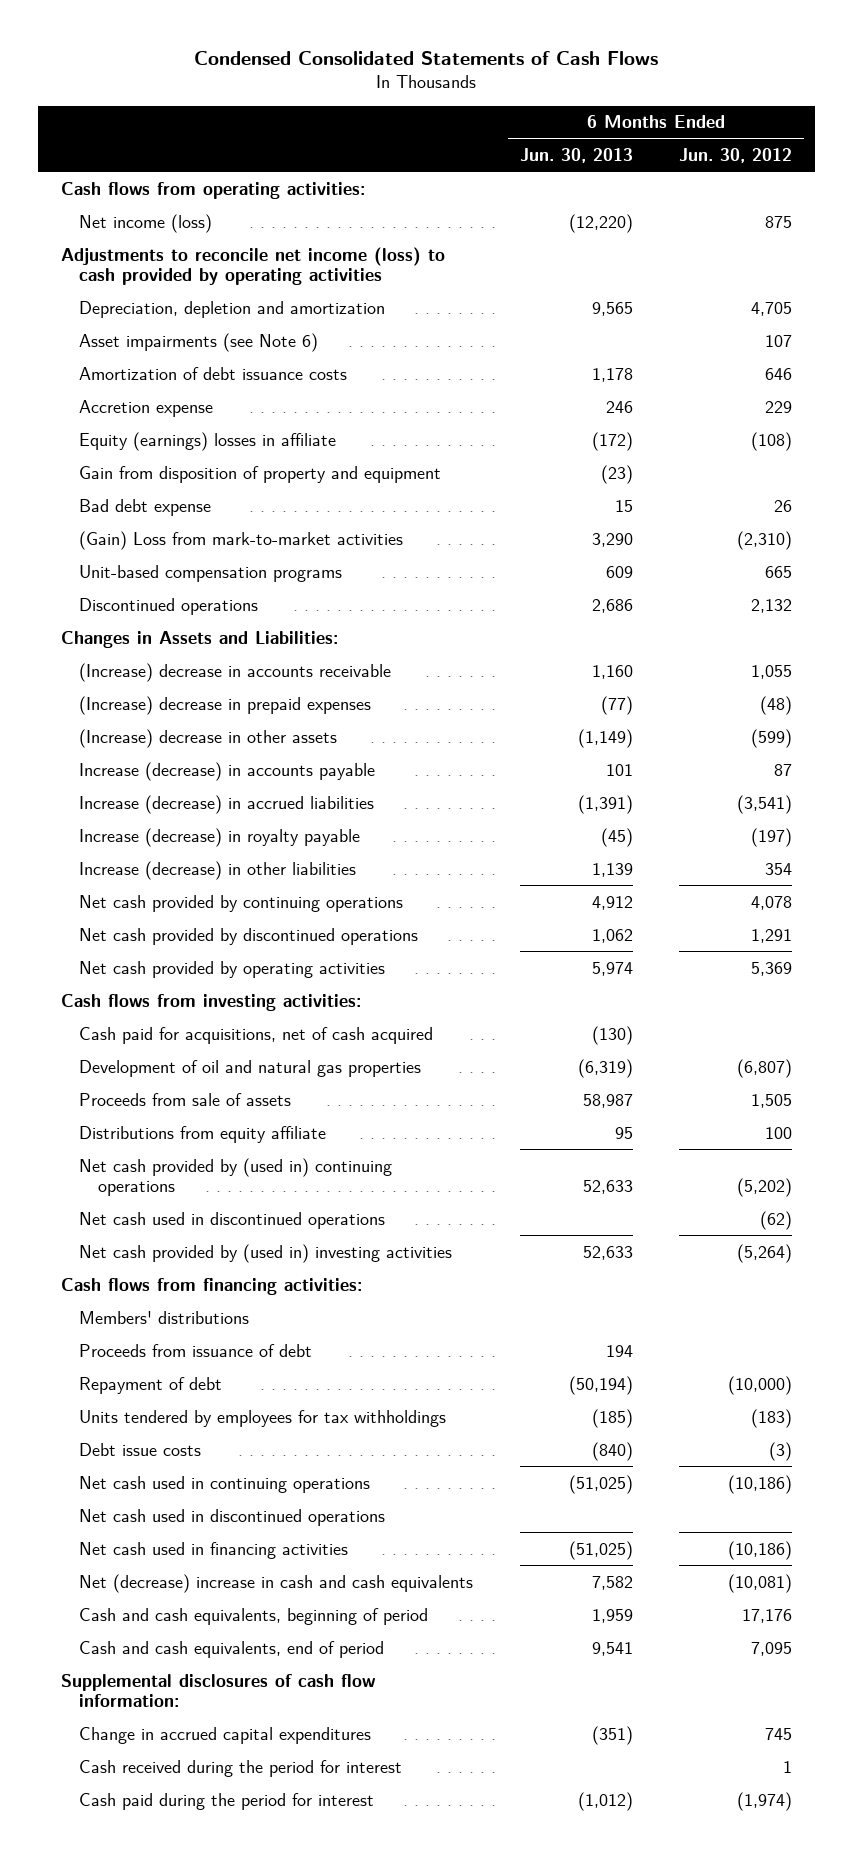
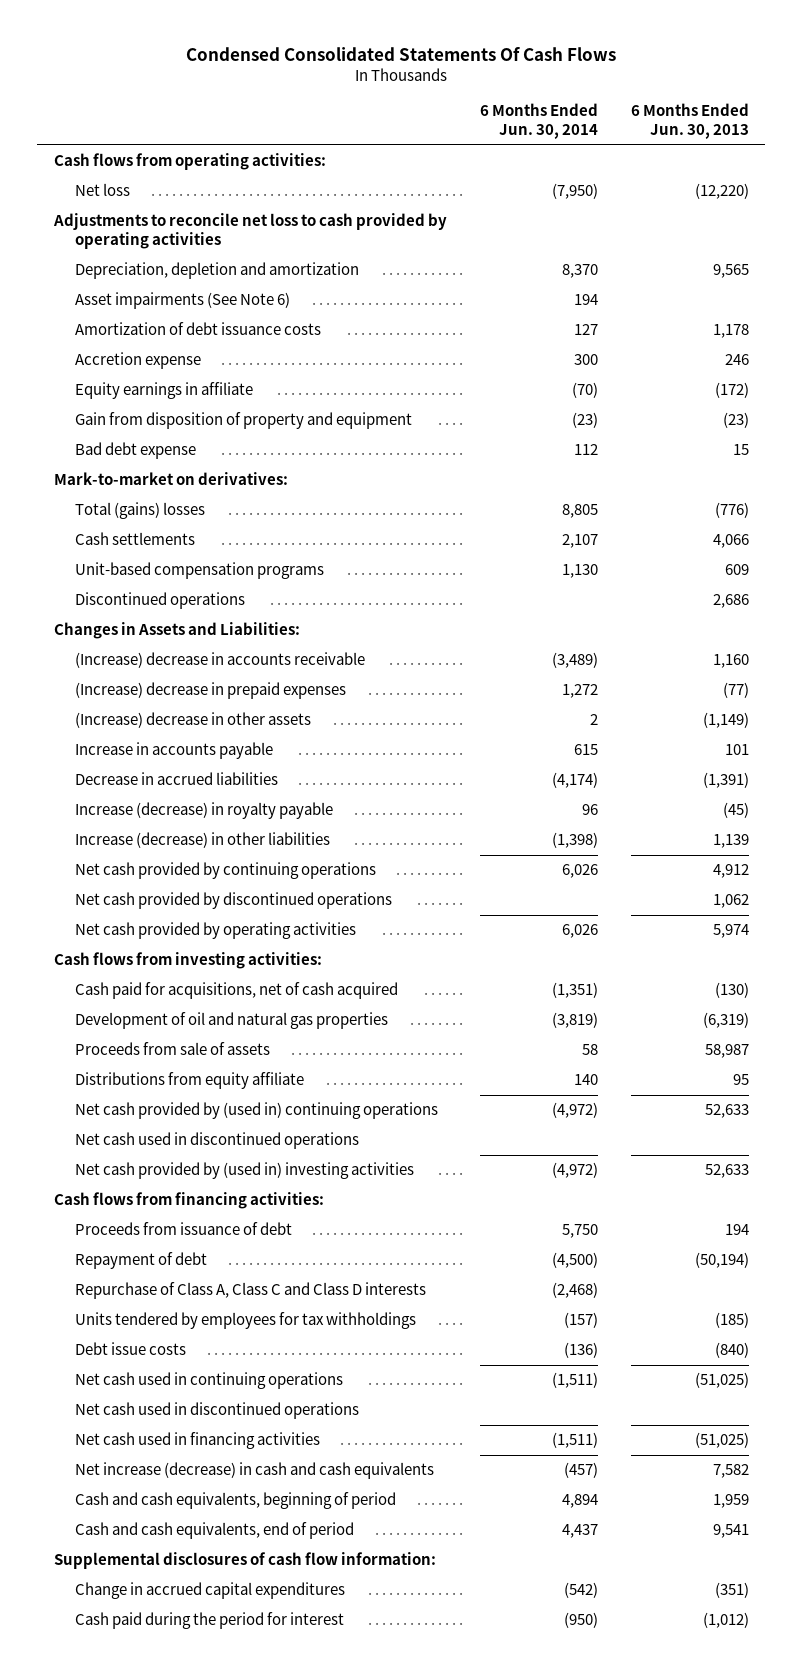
- Condensed Consolidated Statements of Cash Flows
+ Condensed Consolidated Statements Of Cash Flows
- | 6 Months Ended Jun. 30, 2013 | 6 Months Ended Jun. 30, 2012
+ | 6 Months Ended Jun. 30, 2014 | 6 Months Ended Jun. 30, 2013
- Net income (loss) | (12,220) | 875
- Adjustments to reconcile net income (loss) to cash provided by operating activities
+ Net loss | (7,950) | (12,220)
+ Adjustments to reconcile net loss to cash provided by operating activities
- Asset impairments (see Note 6) | | 107
+ Asset impairments (See Note 6) | 194 |
- Equity (earnings) losses in affiliate | (172) | (108)
+ Equity earnings in affiliate | (70) | (172)
- (Gain) Loss from mark-to-market activities | 3,290 | (2,310)
+ Mark-to-market on derivatives:
+ Total (gains) losses | 8,805 | (776)
+ Cash settlements | 2,107 | 4,066
- Increase (decrease) in accounts payable | 101 | 87
- Increase (decrease) in accrued liabilities | (1,391) | (3,541)
+ Increase in accounts payable | 615 | 101
+ Decrease in accrued liabilities | (4,174) | (1,391)
- Members' distributions
+ Repurchase of Class A, Class C and Class D interests | (2,468) |
- Net (decrease) increase in cash and cash equivalents | 7,582 | (10,081)
+ Net increase (decrease) in cash and cash equivalents | (457) | 7,582
- Cash received during the period for interest | | 1

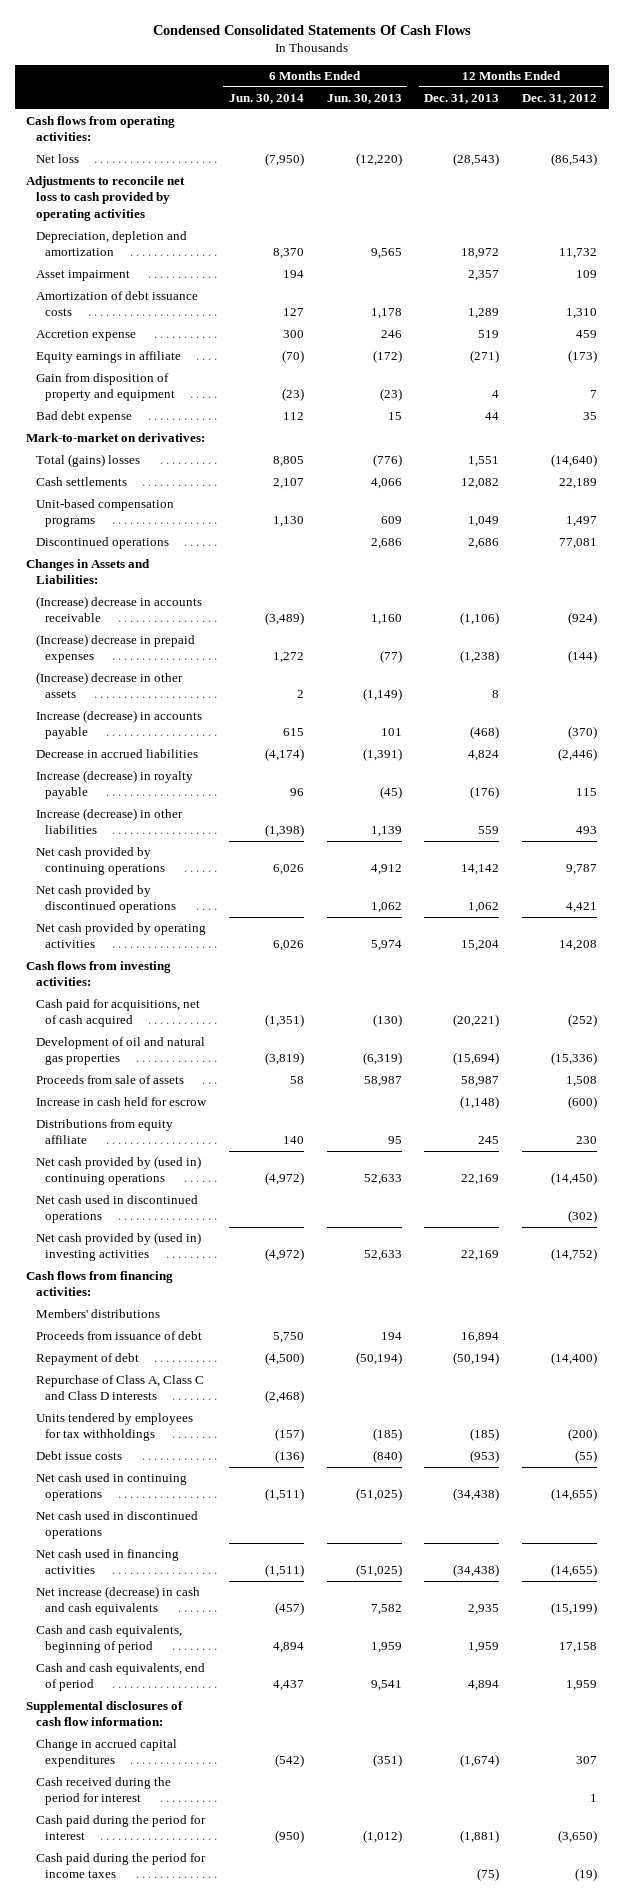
- | 6 Months Ended Jun. 30, 2014 | 6 Months Ended Jun. 30, 2013
+ | 6 Months Ended Jun. 30, 2014 | 6 Months Ended Jun. 30, 2013 | 12 Months Ended Dec. 31, 2013 | 12 Months Ended Dec. 31, 2012
- Asset impairments (See Note 6) | 194 |
+ Asset impairment | 194 | | 2,357 | 109
- Increase in accounts payable | 615 | 101
+ Increase (decrease) in accounts payable | 615 | 101 | (468) | (370)
+ Increase in cash held for escrow | | | (1,148) | (600)
+ Members' distributions
+ Cash received during the period for interest | | | | 1
+ Cash paid during the period for income taxes | | | (75) | (19)

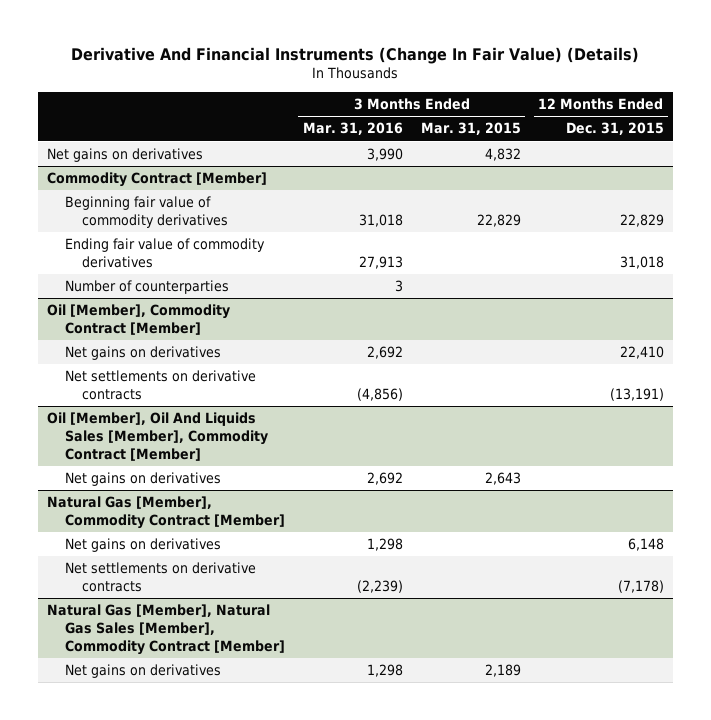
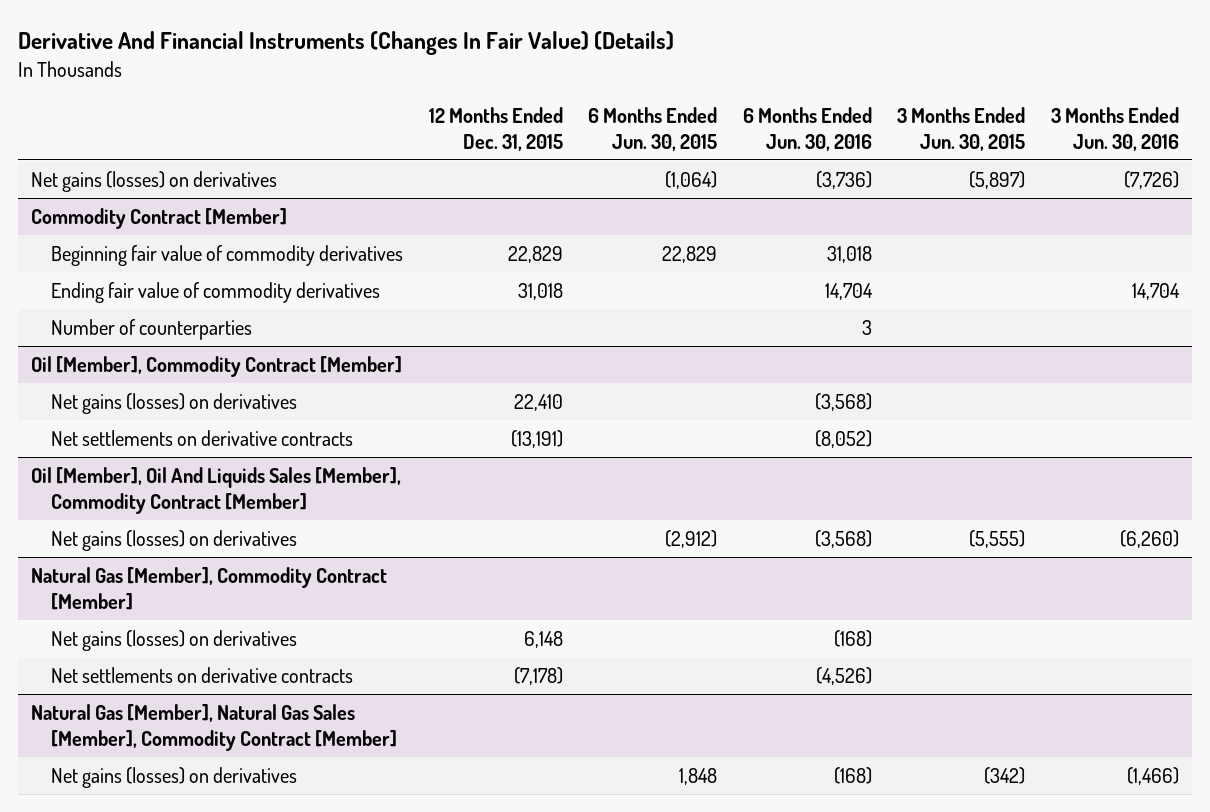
- Derivative And Financial Instruments (Change In Fair Value) (Details)
+ Derivative And Financial Instruments (Changes In Fair Value) (Details)
- | 3 Months Ended Mar. 31, 2016 | 3 Months Ended Mar. 31, 2015 | 12 Months Ended Dec. 31, 2015
+ | 12 Months Ended Dec. 31, 2015 | 6 Months Ended Jun. 30, 2015 | 6 Months Ended Jun. 30, 2016 | 3 Months Ended Jun. 30, 2015 | 3 Months Ended Jun. 30, 2016
- Net gains on derivatives | 3,990 | 4,832 |
+ Net gains (losses) on derivatives | | (1,064) | (3,736) | (5,897) | (7,726)
@ Oil [Member], Commodity Contract [Member]
- Net gains on derivatives | 2,692 | | 22,410
+ Net gains (losses) on derivatives | 22,410 | | (3,568) | |
@ Oil [Member], Oil And Liquids Sales [Member], Commodity Contract [Member]
- Net gains on derivatives | 2,692 | 2,643 |
+ Net gains (losses) on derivatives | | (2,912) | (3,568) | (5,555) | (6,260)
@ Natural Gas [Member], Commodity Contract [Member]
- Net gains on derivatives | 1,298 | | 6,148
+ Net gains (losses) on derivatives | 6,148 | | (168) | |
@ Natural Gas [Member], Natural Gas Sales [Member], Commodity Contract [Member]
- Net gains on derivatives | 1,298 | 2,189 |
+ Net gains (losses) on derivatives | | 1,848 | (168) | (342) | (1,466)

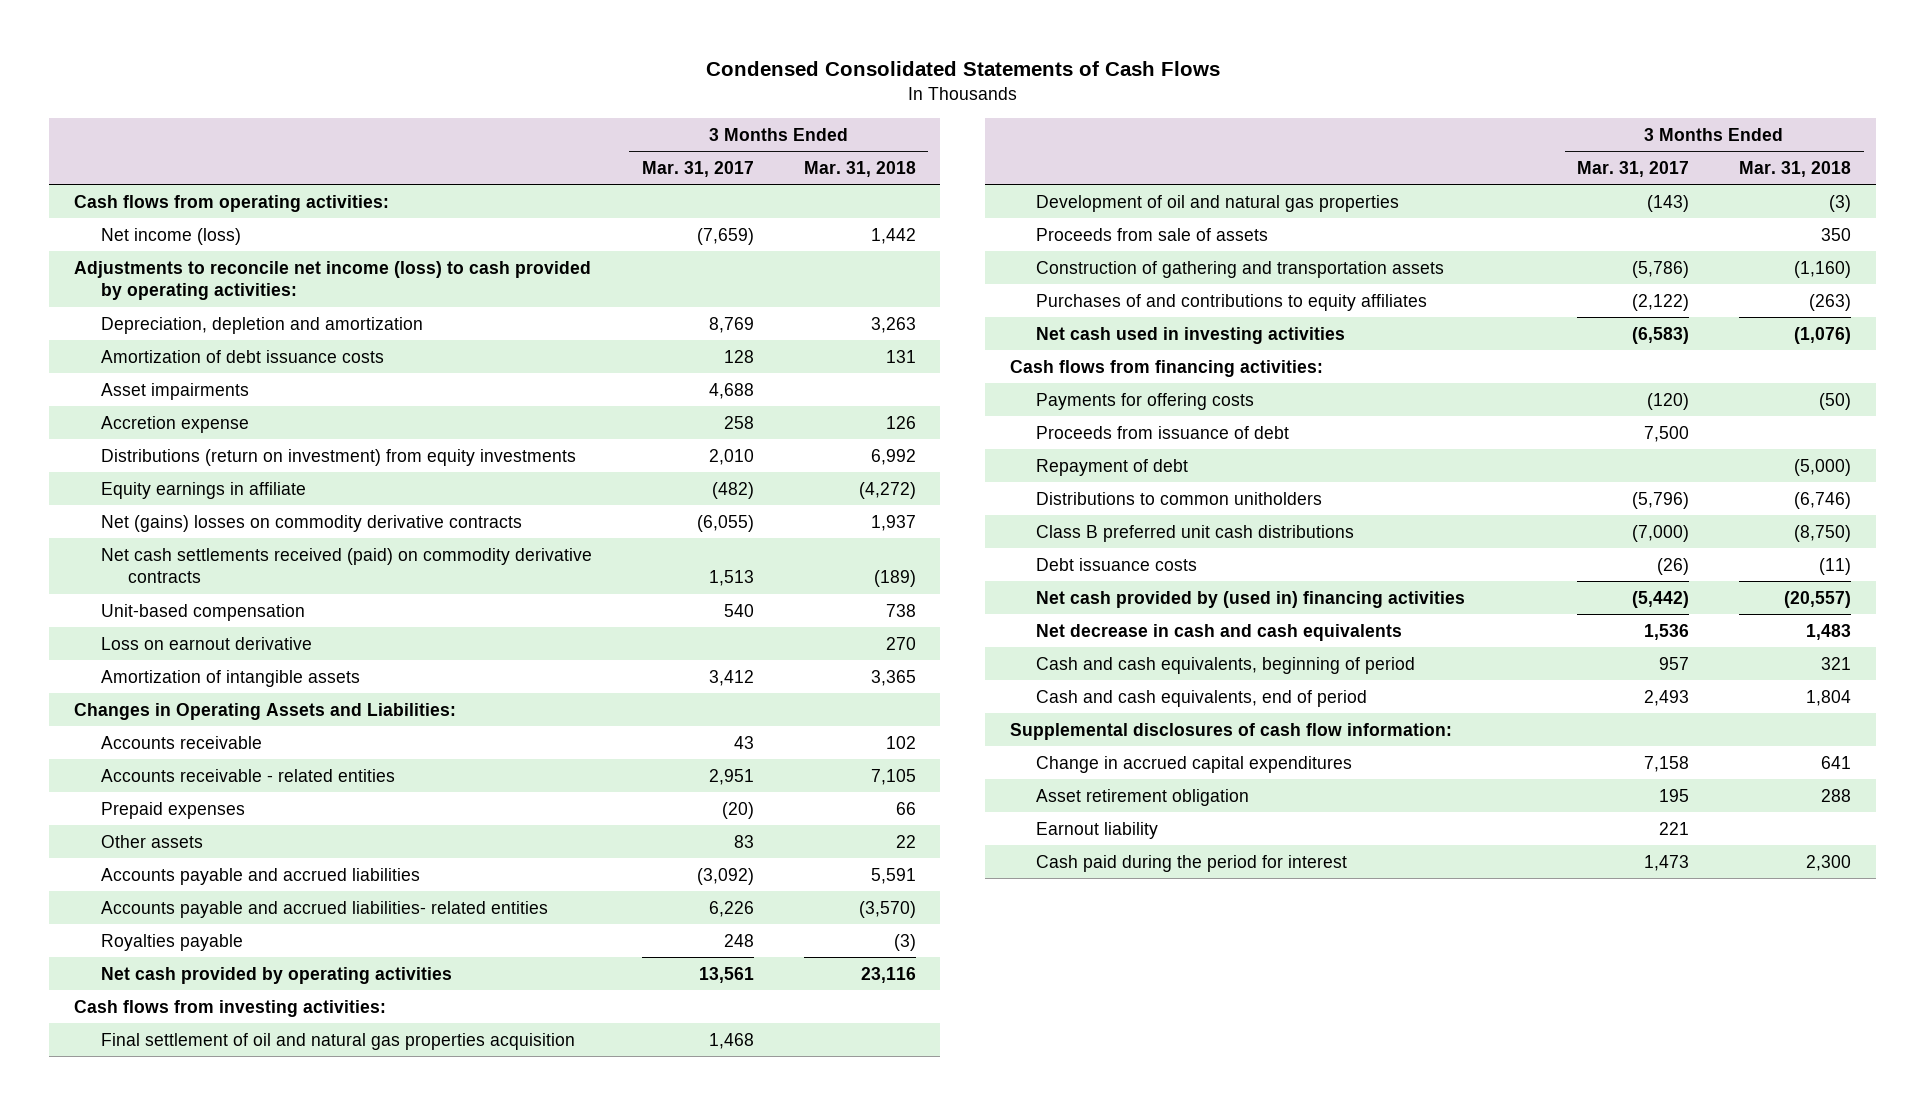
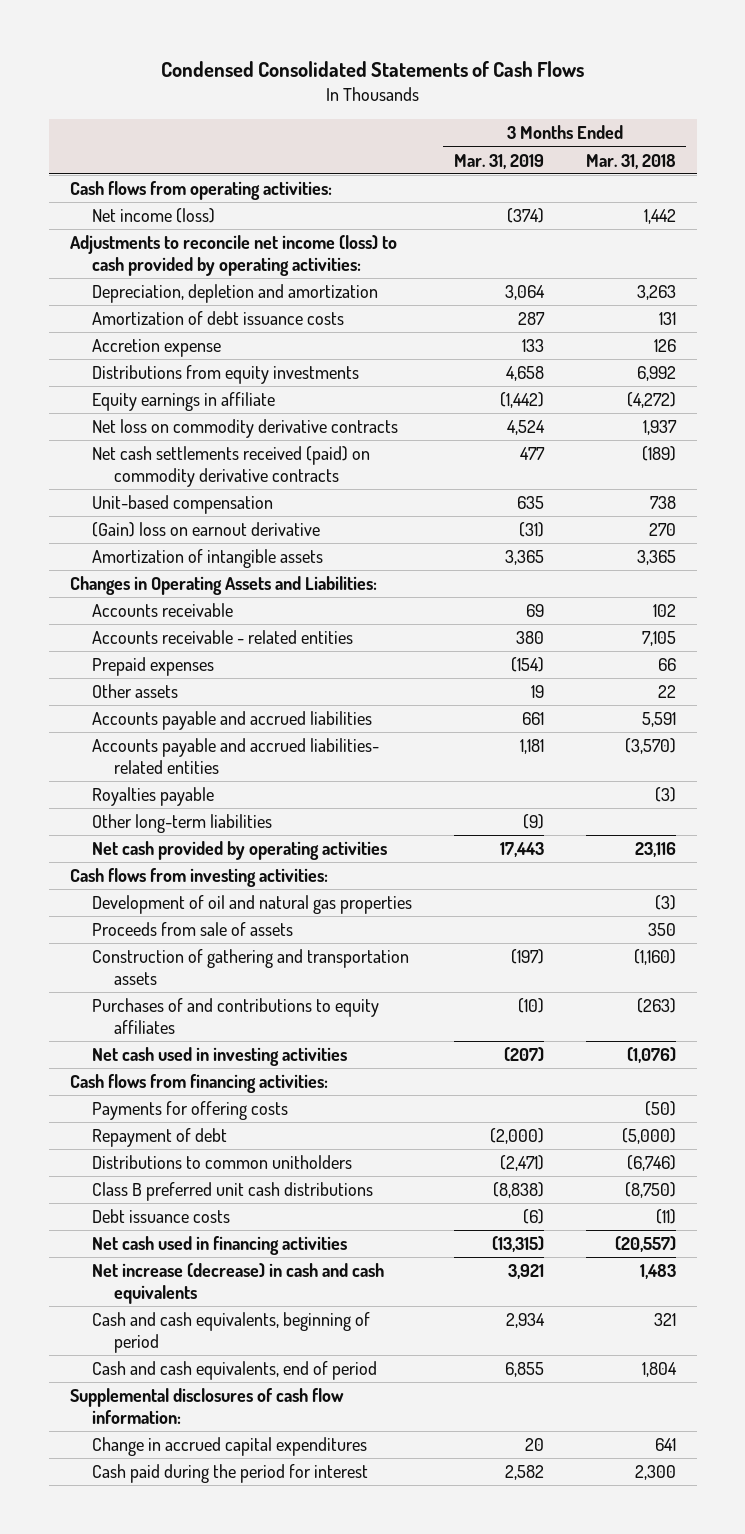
- | 3 Months Ended Mar. 31, 2017 | 3 Months Ended Mar. 31, 2018
+ | 3 Months Ended Mar. 31, 2019 | 3 Months Ended Mar. 31, 2018
- Asset impairments | 4,688 |
- Distributions (return on investment) from equity investments | 2,010 | 6,992
+ Distributions from equity investments | 4,658 | 6,992
- Net (gains) losses on commodity derivative contracts | (6,055) | 1,937
+ Net loss on commodity derivative contracts | 4,524 | 1,937
- Loss on earnout derivative | | 270
+ (Gain) loss on earnout derivative | (31) | 270
+ Other long-term liabilities | (9) |
- Final settlement of oil and natural gas properties acquisition | 1,468 |
- Proceeds from issuance of debt | 7,500 |
- Net cash provided by (used in) financing activities | (5,442) | (20,557)
- Net decrease in cash and cash equivalents | 1,536 | 1,483
+ Net cash used in financing activities | (13,315) | (20,557)
+ Net increase (decrease) in cash and cash equivalents | 3,921 | 1,483
- Asset retirement obligation | 195 | 288
- Earnout liability | 221 |

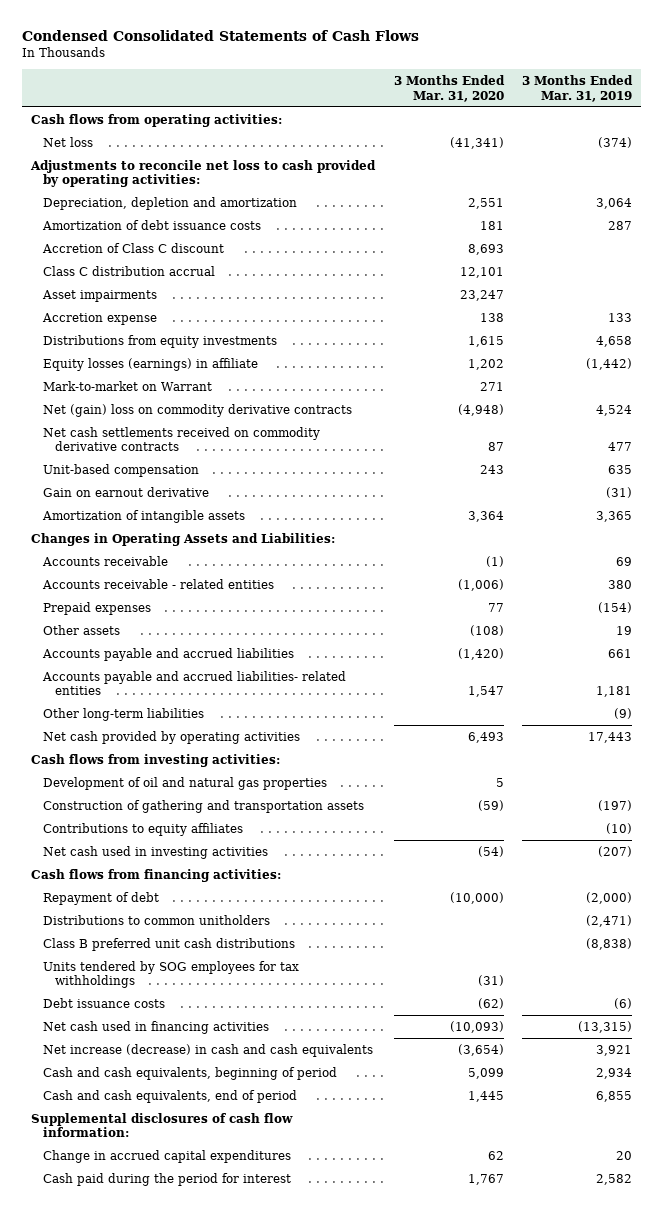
- | 3 Months Ended Mar. 31, 2019 | 3 Months Ended Mar. 31, 2018
+ | 3 Months Ended Mar. 31, 2020 | 3 Months Ended Mar. 31, 2019
- Net income (loss) | (374) | 1,442
- Adjustments to reconcile net income (loss) to cash provided by operating activities:
+ Net loss | (41,341) | (374)
+ Adjustments to reconcile net loss to cash provided by operating activities:
+ Accretion of Class C discount | 8,693 |
+ Class C distribution accrual | 12,101 |
+ Asset impairments | 23,247 |
- Equity earnings in affiliate | (1,442) | (4,272)
- Net loss on commodity derivative contracts | 4,524 | 1,937
- Net cash settlements received (paid) on commodity derivative contracts | 477 | (189)
+ Equity losses (earnings) in affiliate | 1,202 | (1,442)
+ Mark-to-market on Warrant | 271 |
+ Net (gain) loss on commodity derivative contracts | (4,948) | 4,524
+ Net cash settlements received on commodity derivative contracts | 87 | 477
- (Gain) loss on earnout derivative | (31) | 270
+ Gain on earnout derivative | | (31)
- Royalties payable | | (3)
- Proceeds from sale of assets | | 350
- Purchases of and contributions to equity affiliates | (10) | (263)
+ Contributions to equity affiliates | | (10)
- Payments for offering costs | | (50)
+ Units tendered by SOG employees for tax withholdings | (31) |

